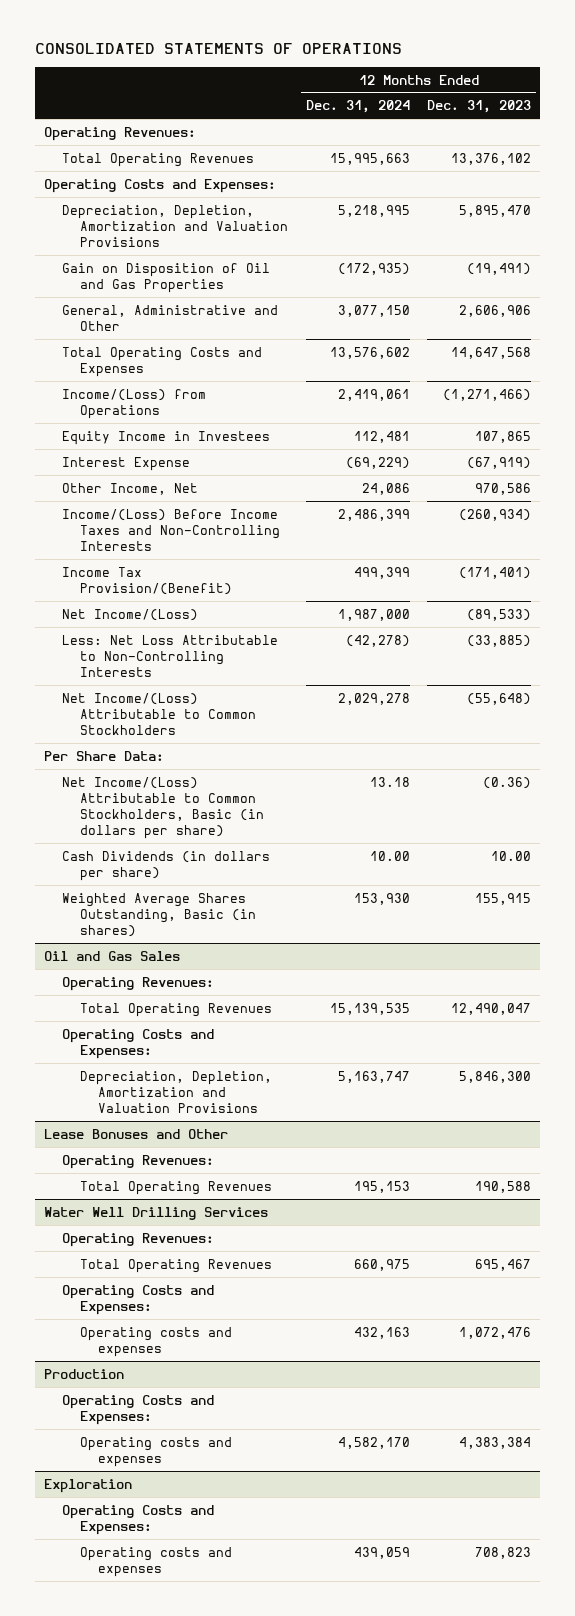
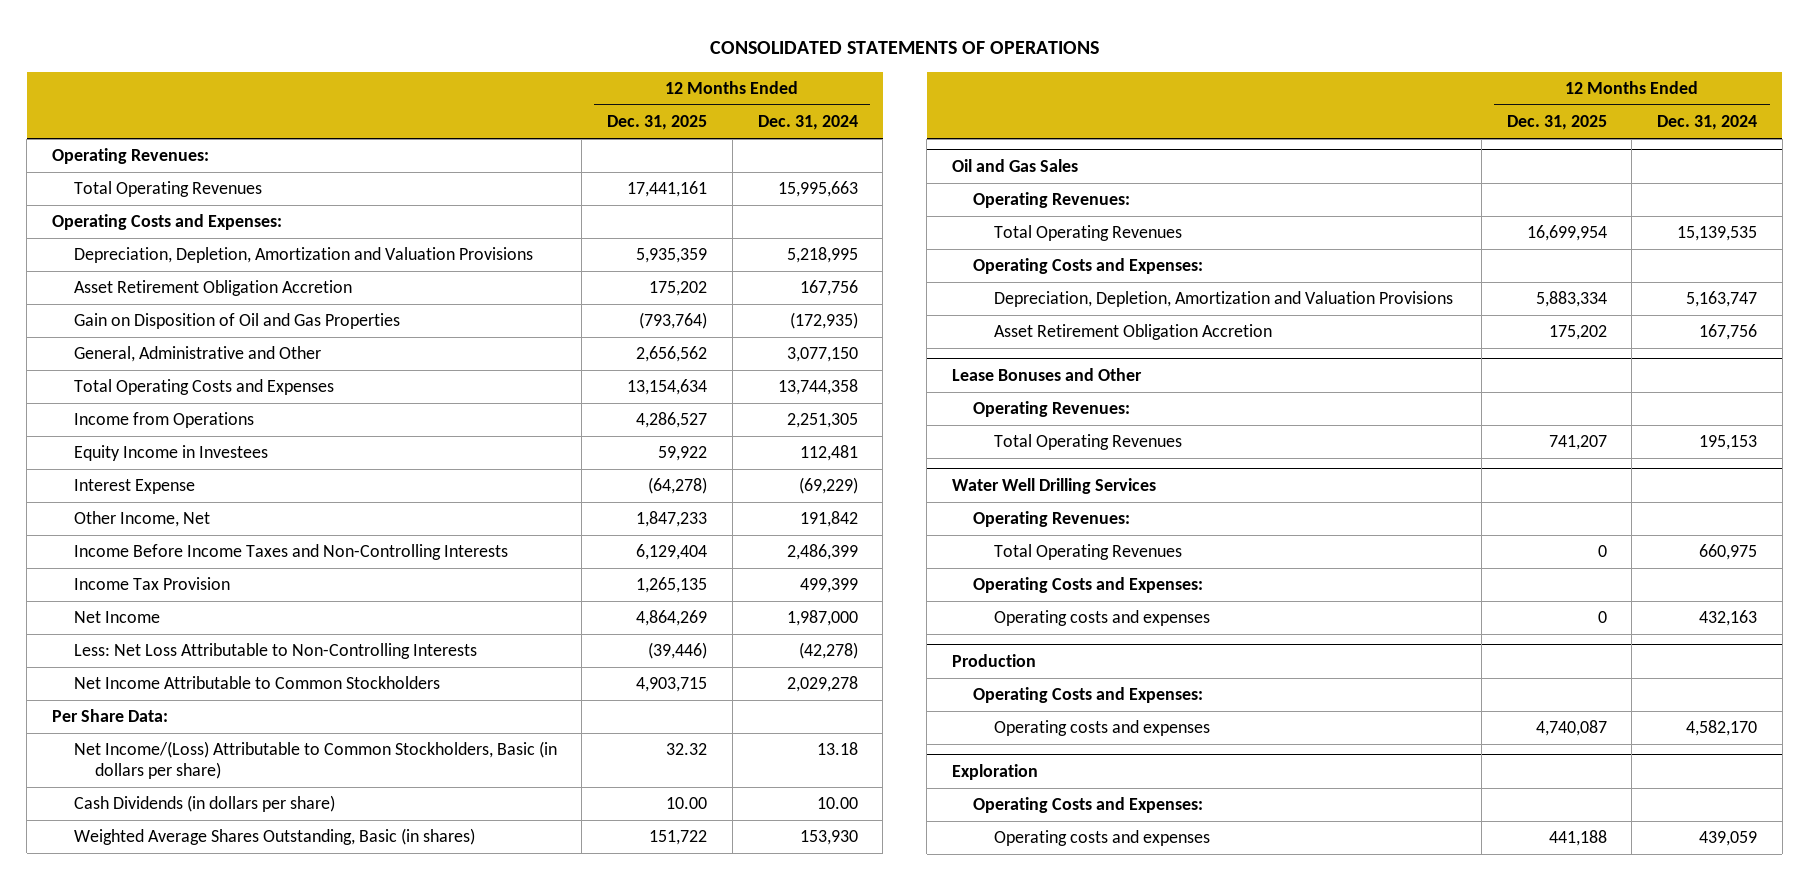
- | 12 Months Ended Dec. 31, 2024 | 12 Months Ended Dec. 31, 2023
+ | 12 Months Ended Dec. 31, 2025 | 12 Months Ended Dec. 31, 2024
+ Asset Retirement Obligation Accretion | 175,202 | 167,756
- Total Operating Costs and Expenses | 13,576,602 | 14,647,568
- Income/(Loss) from Operations | 2,419,061 | (1,271,466)
+ Total Operating Costs and Expenses | 13,154,634 | 13,744,358
+ Income from Operations | 4,286,527 | 2,251,305
- Other Income, Net | 24,086 | 970,586
- Income/(Loss) Before Income Taxes and Non-Controlling Interests | 2,486,399 | (260,934)
- Income Tax Provision/(Benefit) | 499,399 | (171,401)
- Net Income/(Loss) | 1,987,000 | (89,533)
+ Other Income, Net | 1,847,233 | 191,842
+ Income Before Income Taxes and Non-Controlling Interests | 6,129,404 | 2,486,399
+ Income Tax Provision | 1,265,135 | 499,399
+ Net Income | 4,864,269 | 1,987,000
- Net Income/(Loss) Attributable to Common Stockholders | 2,029,278 | (55,648)
+ Net Income Attributable to Common Stockholders | 4,903,715 | 2,029,278
@ Oil and Gas Sales
+ Asset Retirement Obligation Accretion | 175,202 | 167,756

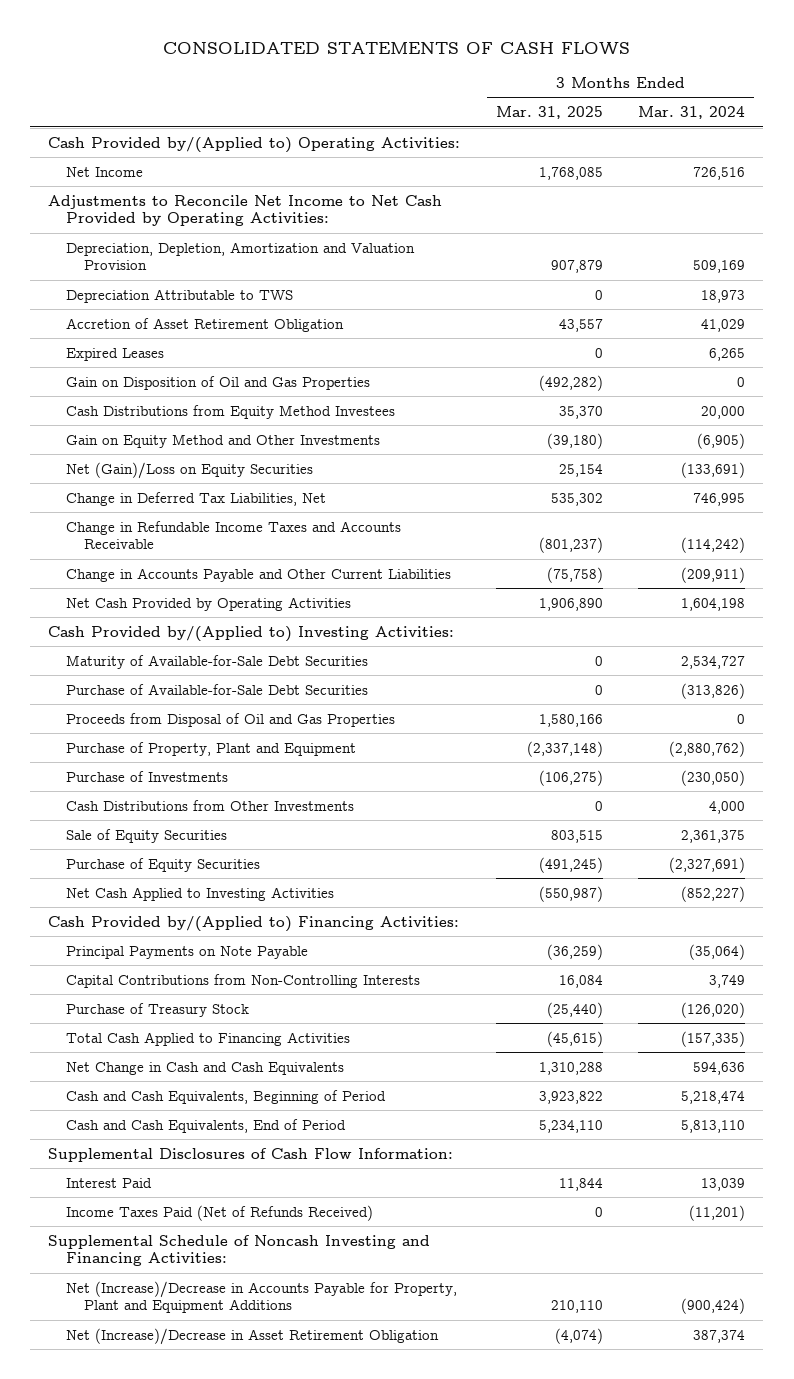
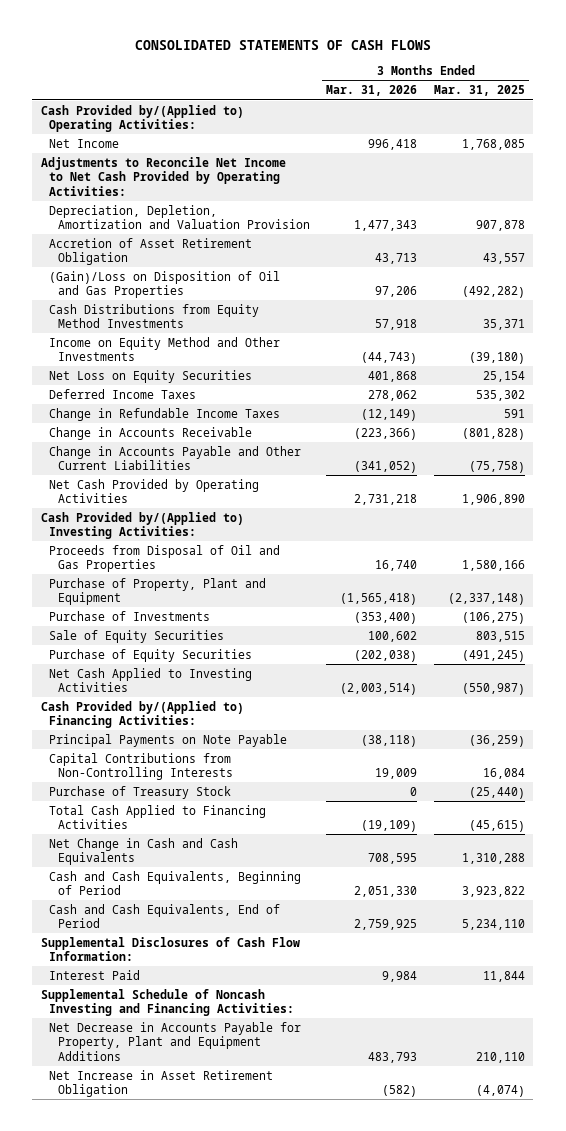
- | 3 Months Ended Mar. 31, 2025 | 3 Months Ended Mar. 31, 2024
+ | 3 Months Ended Mar. 31, 2026 | 3 Months Ended Mar. 31, 2025
- Depreciation, Depletion, Amortization and Valuation Provision | 907,879 | 509,169
- Depreciation Attributable to TWS | 0 | 18,973
+ Depreciation, Depletion, Amortization and Valuation Provision | 1,477,343 | 907,878
- Expired Leases | 0 | 6,265
- Gain on Disposition of Oil and Gas Properties | (492,282) | 0
- Cash Distributions from Equity Method Investees | 35,370 | 20,000
- Gain on Equity Method and Other Investments | (39,180) | (6,905)
- Net (Gain)/Loss on Equity Securities | 25,154 | (133,691)
- Change in Deferred Tax Liabilities, Net | 535,302 | 746,995
- Change in Refundable Income Taxes and Accounts Receivable | (801,237) | (114,242)
+ (Gain)/Loss on Disposition of Oil and Gas Properties | 97,206 | (492,282)
+ Cash Distributions from Equity Method Investments | 57,918 | 35,371
+ Income on Equity Method and Other Investments | (44,743) | (39,180)
+ Net Loss on Equity Securities | 401,868 | 25,154
+ Deferred Income Taxes | 278,062 | 535,302
+ Change in Refundable Income Taxes | (12,149) | 591
+ Change in Accounts Receivable | (223,366) | (801,828)
- Maturity of Available-for-Sale Debt Securities | 0 | 2,534,727
- Purchase of Available-for-Sale Debt Securities | 0 | (313,826)
- Cash Distributions from Other Investments | 0 | 4,000
- Income Taxes Paid (Net of Refunds Received) | 0 | (11,201)
- Net (Increase)/Decrease in Accounts Payable for Property, Plant and Equipment Additions | 210,110 | (900,424)
- Net (Increase)/Decrease in Asset Retirement Obligation | (4,074) | 387,374
+ Net Decrease in Accounts Payable for Property, Plant and Equipment Additions | 483,793 | 210,110
+ Net Increase in Asset Retirement Obligation | (582) | (4,074)

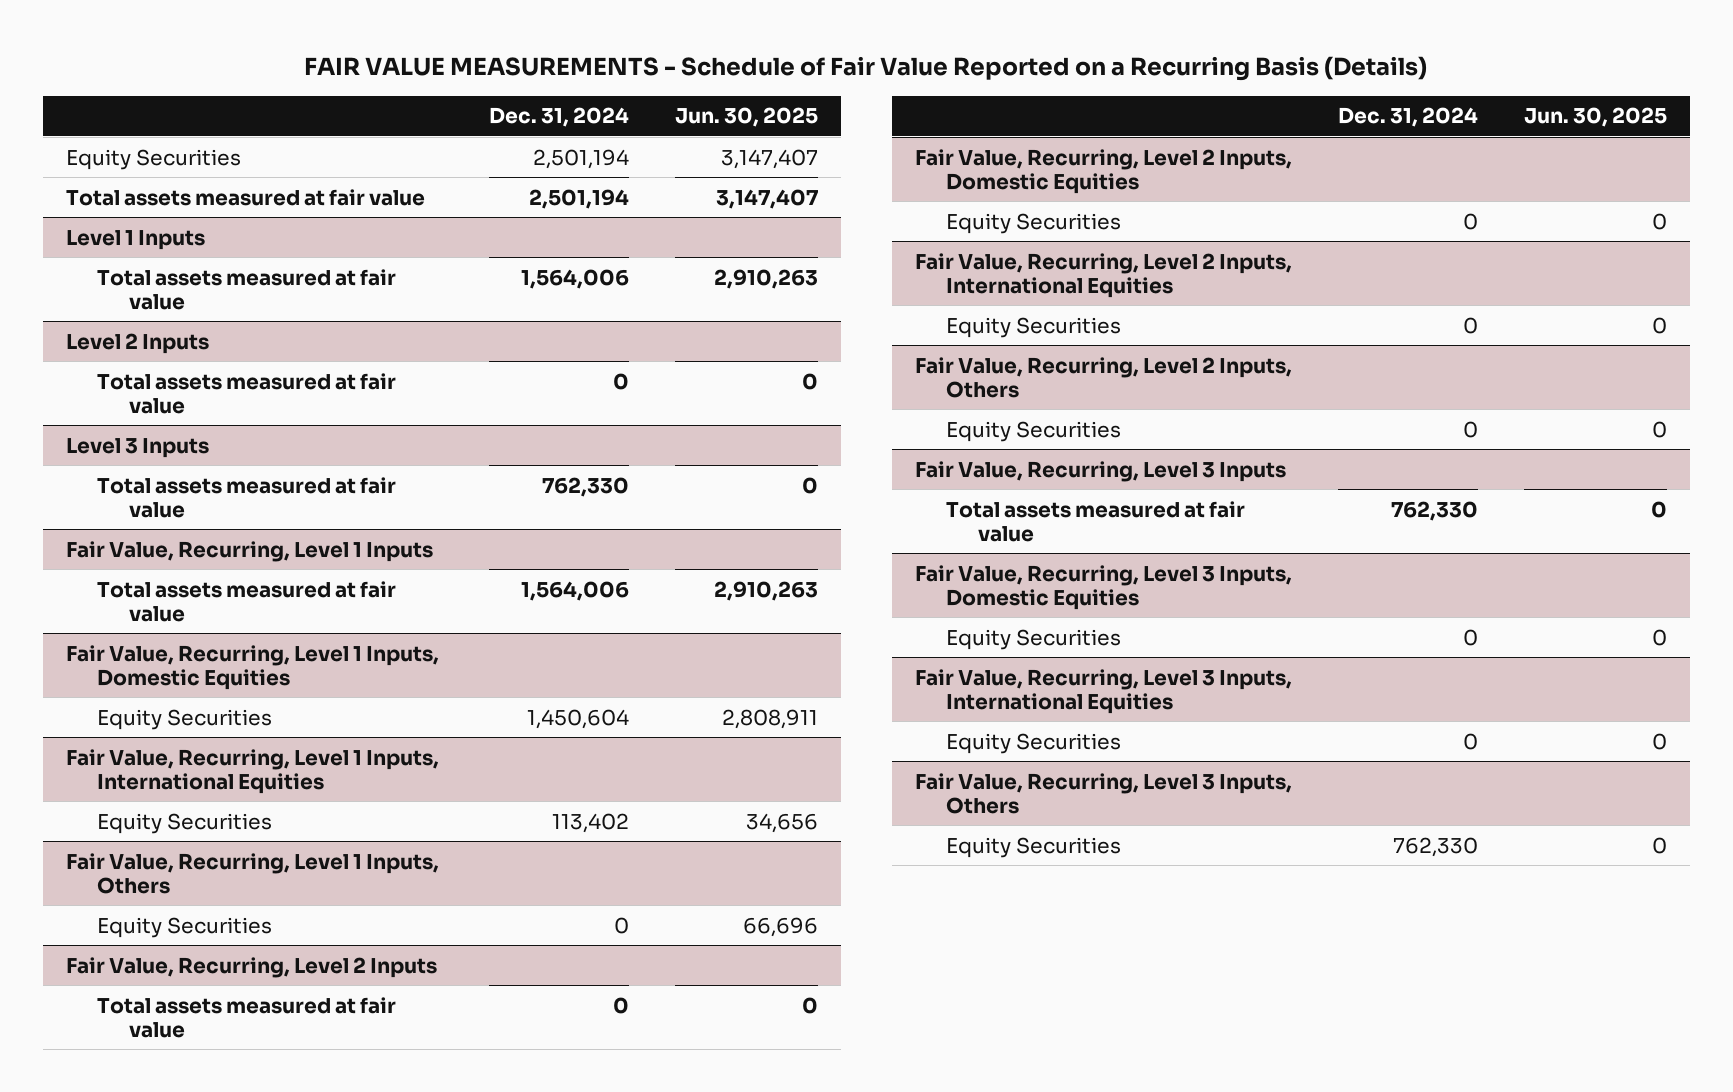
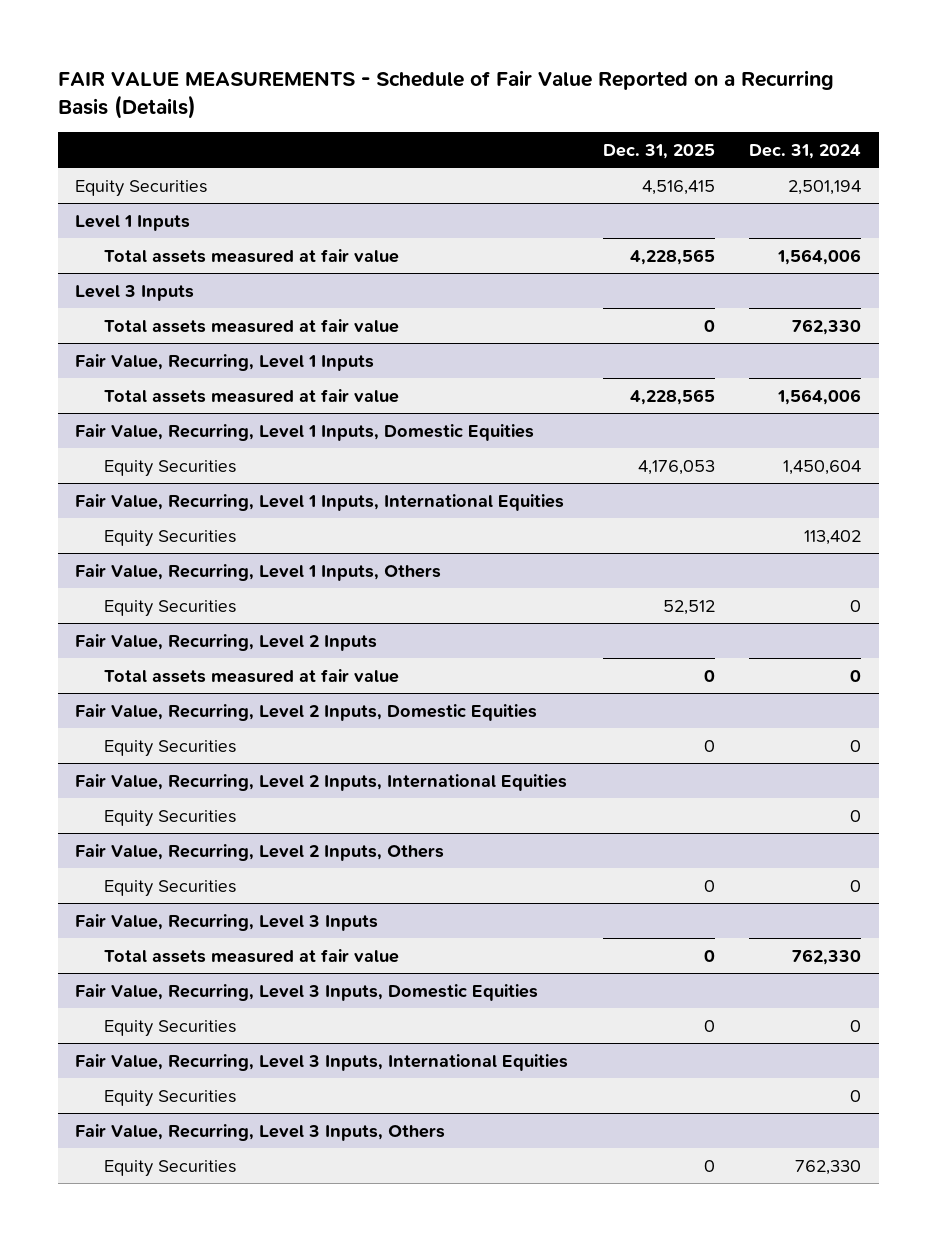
- | Dec. 31, 2024 | Jun. 30, 2025
+ | Dec. 31, 2025 | Dec. 31, 2024
- Total assets measured at fair value | 2,501,194 | 3,147,407
- Level 2 Inputs
- Total assets measured at fair value | 0 | 0

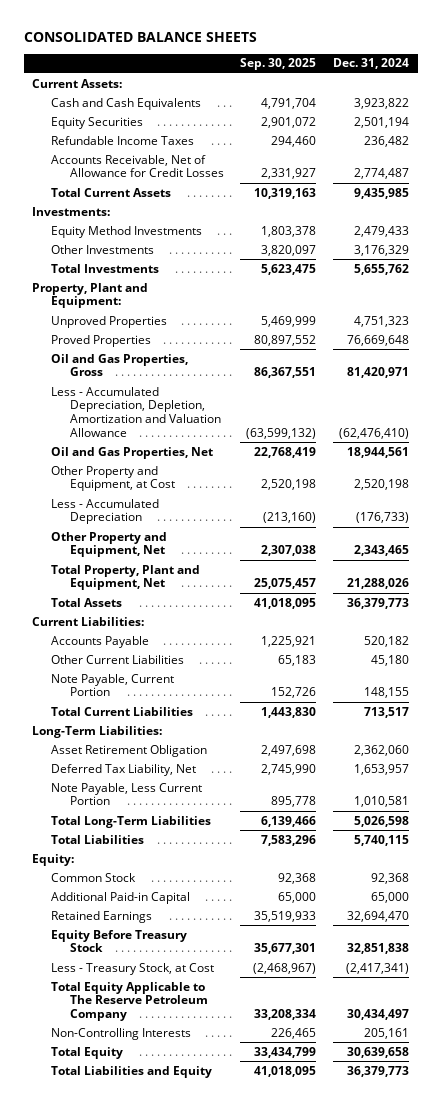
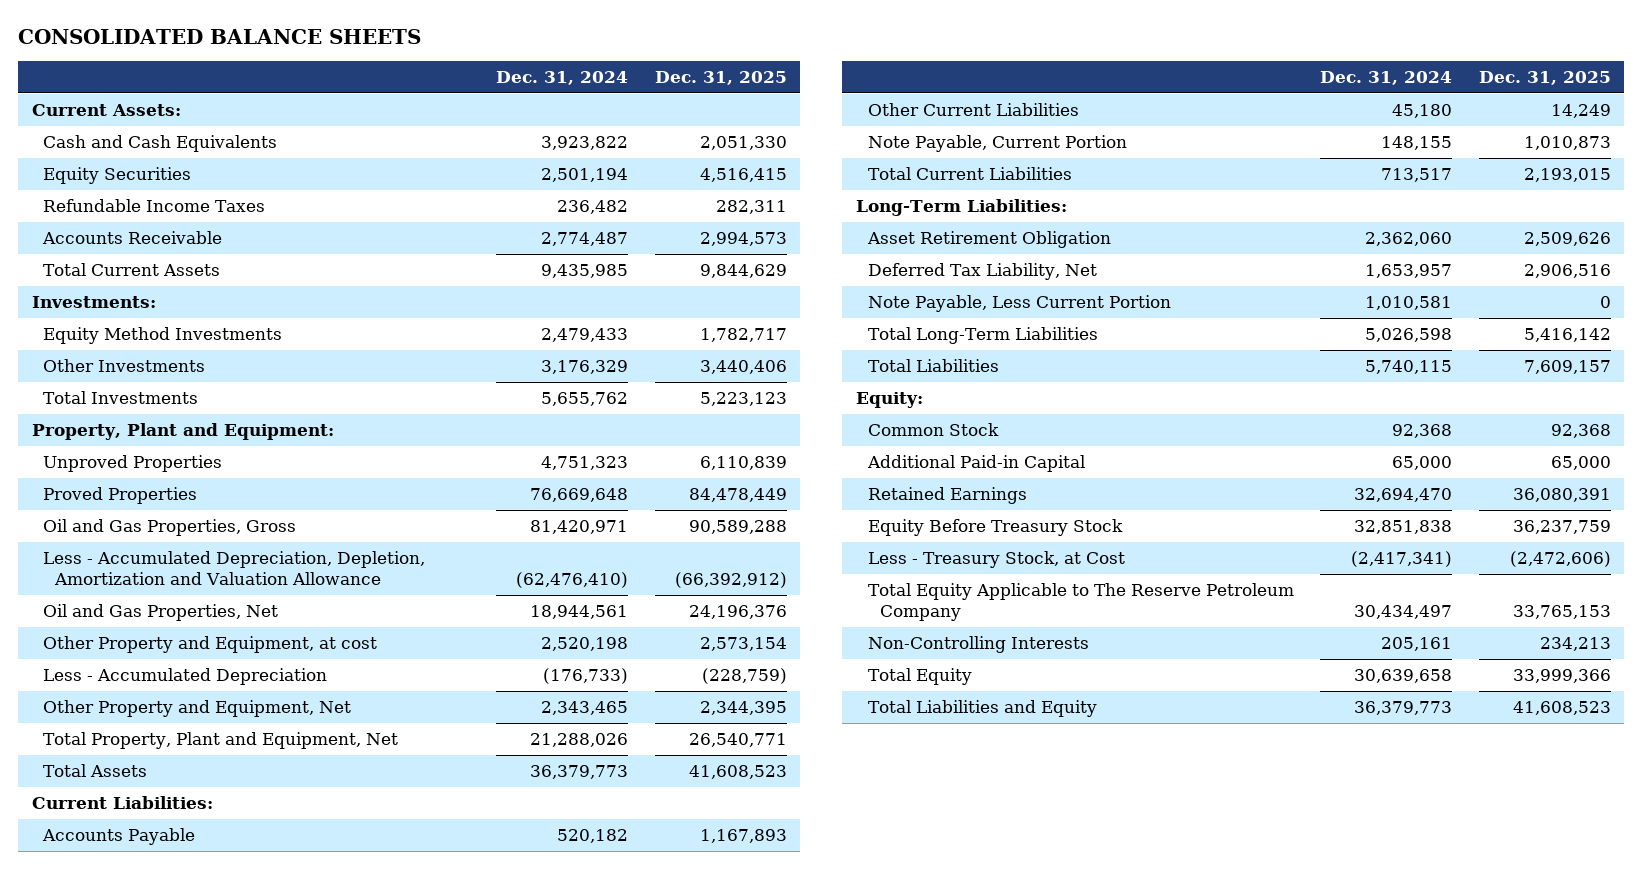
- | Sep. 30, 2025 | Dec. 31, 2024
+ | Dec. 31, 2024 | Dec. 31, 2025
- Accounts Receivable, Net of Allowance for Credit Losses | 2,331,927 | 2,774,487
+ Accounts Receivable | 2,774,487 | 2,994,573
- Other Property and Equipment, at Cost | 2,520,198 | 2,520,198
+ Other Property and Equipment, at cost | 2,520,198 | 2,573,154

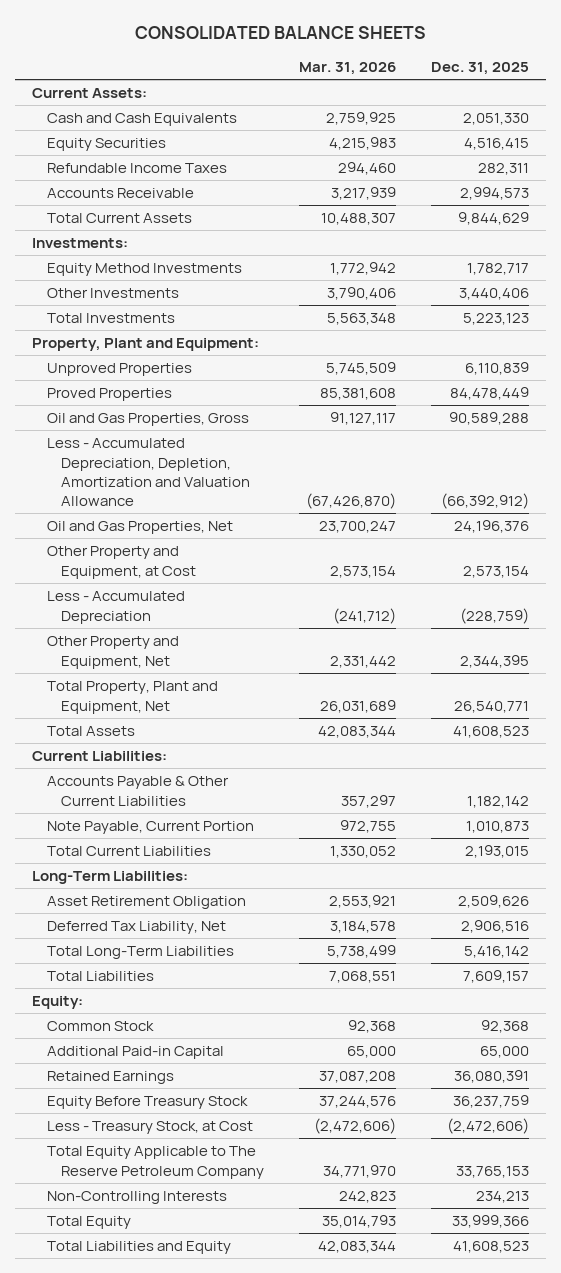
- | Dec. 31, 2024 | Dec. 31, 2025
+ | Mar. 31, 2026 | Dec. 31, 2025
- Other Property and Equipment, at cost | 2,520,198 | 2,573,154
+ Other Property and Equipment, at Cost | 2,573,154 | 2,573,154
- Accounts Payable | 520,182 | 1,167,893
- Other Current Liabilities | 45,180 | 14,249
+ Accounts Payable & Other Current Liabilities | 357,297 | 1,182,142
- Note Payable, Less Current Portion | 1,010,581 | 0

